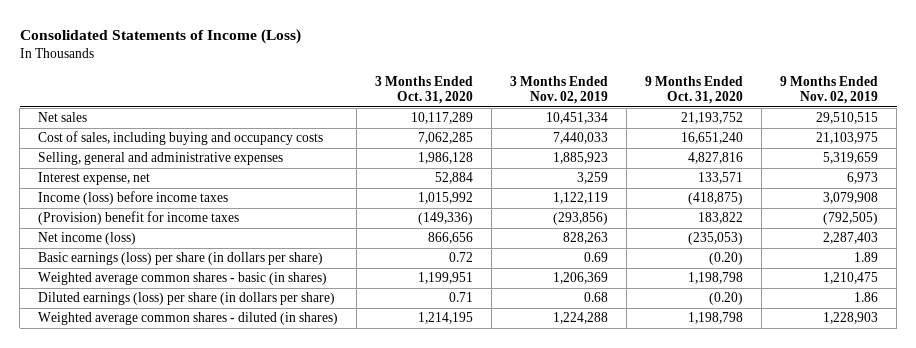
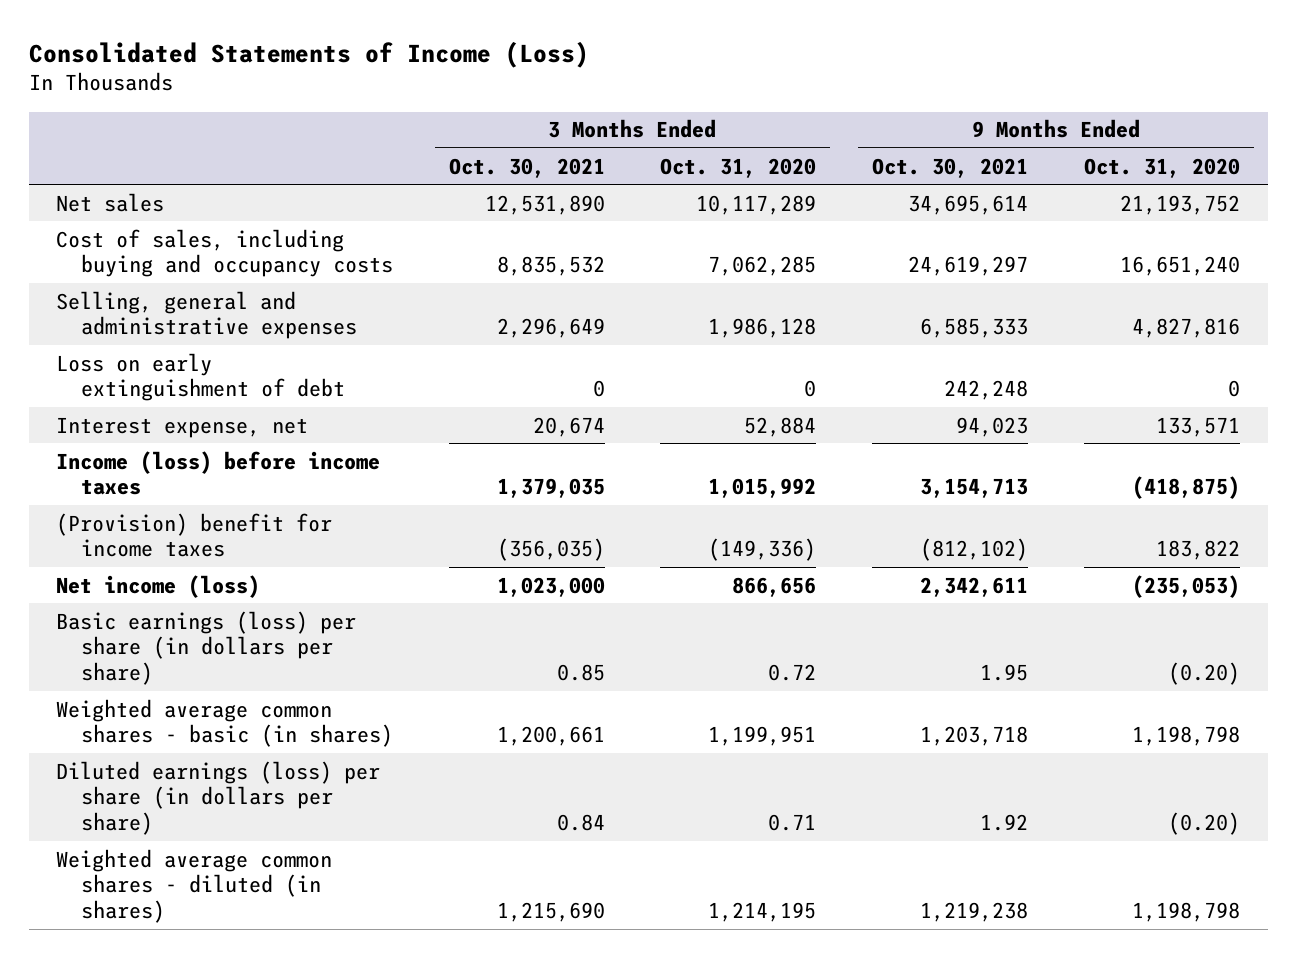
- | 3 Months Ended Oct. 31, 2020 | 3 Months Ended Nov. 02, 2019 | 9 Months Ended Oct. 31, 2020 | 9 Months Ended Nov. 02, 2019
+ | 3 Months Ended Oct. 30, 2021 | 3 Months Ended Oct. 31, 2020 | 9 Months Ended Oct. 30, 2021 | 9 Months Ended Oct. 31, 2020
+ Loss on early extinguishment of debt | 0 | 0 | 242,248 | 0

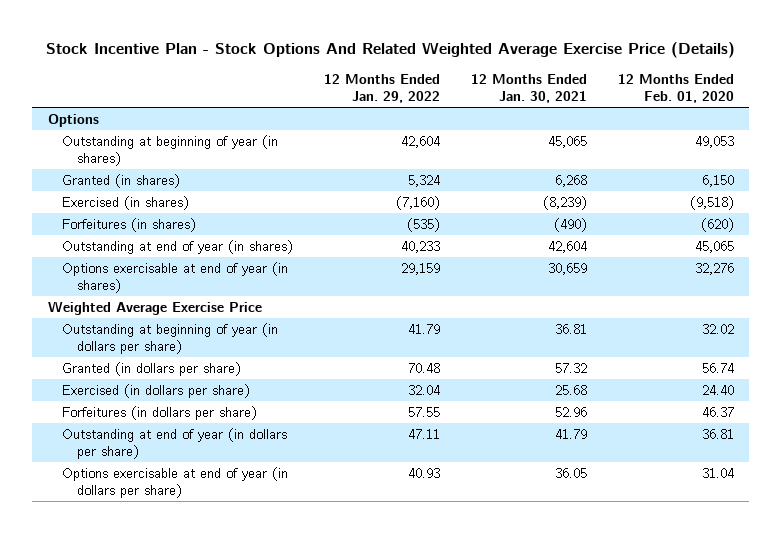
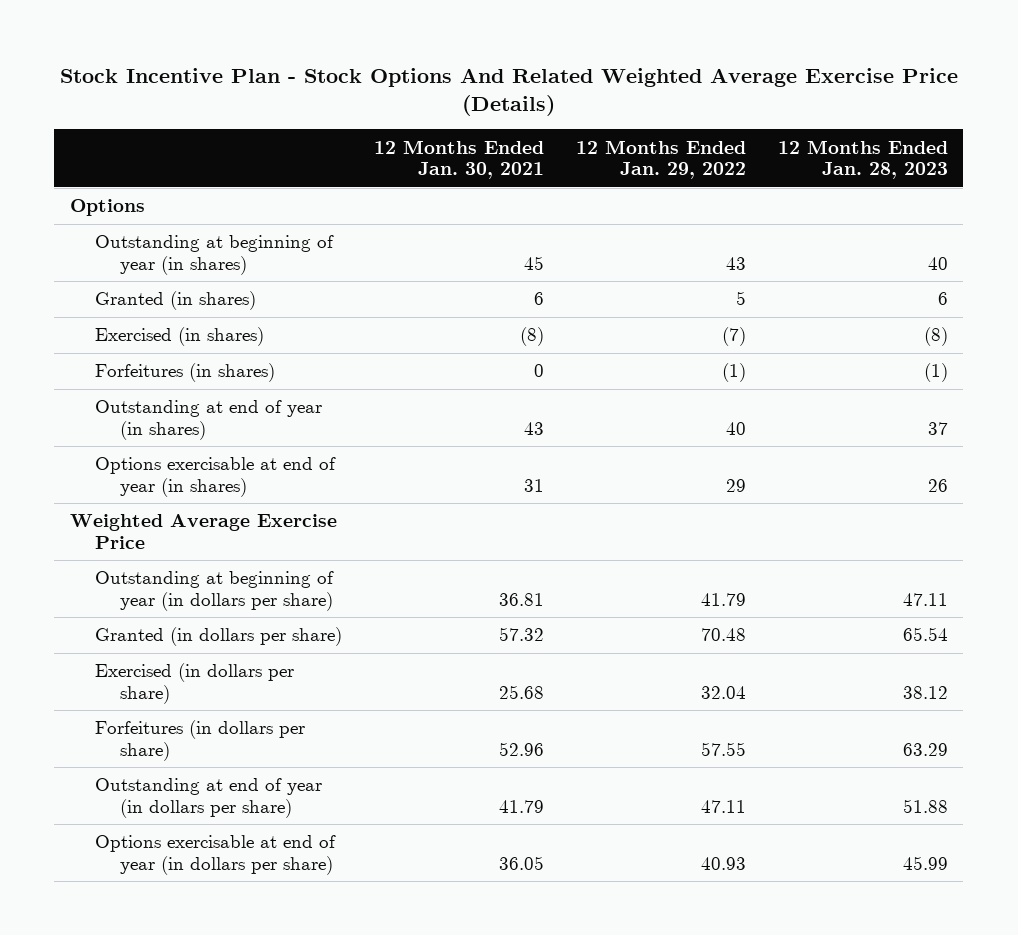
- | 12 Months Ended Jan. 29, 2022 | 12 Months Ended Jan. 30, 2021 | 12 Months Ended Feb. 01, 2020
+ | 12 Months Ended Jan. 30, 2021 | 12 Months Ended Jan. 29, 2022 | 12 Months Ended Jan. 28, 2023
- Outstanding at beginning of year (in shares) | 42,604 | 45,065 | 49,053
- Granted (in shares) | 5,324 | 6,268 | 6,150
- Exercised (in shares) | (7,160) | (8,239) | (9,518)
- Forfeitures (in shares) | (535) | (490) | (620)
- Outstanding at end of year (in shares) | 40,233 | 42,604 | 45,065
- Options exercisable at end of year (in shares) | 29,159 | 30,659 | 32,276
+ Outstanding at beginning of year (in shares) | 45 | 43 | 40
+ Granted (in shares) | 6 | 5 | 6
+ Exercised (in shares) | (8) | (7) | (8)
+ Forfeitures (in shares) | 0 | (1) | (1)
+ Outstanding at end of year (in shares) | 43 | 40 | 37
+ Options exercisable at end of year (in shares) | 31 | 29 | 26

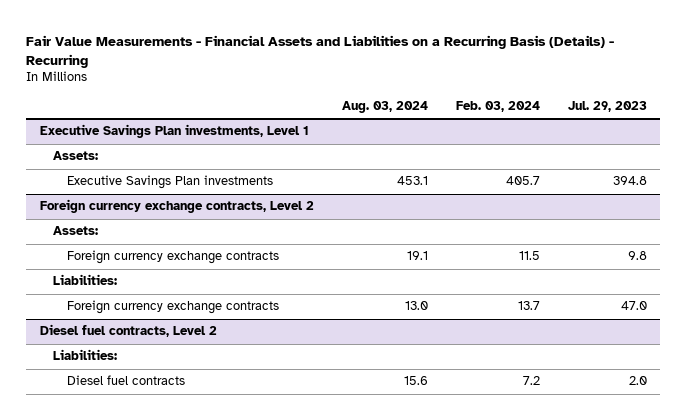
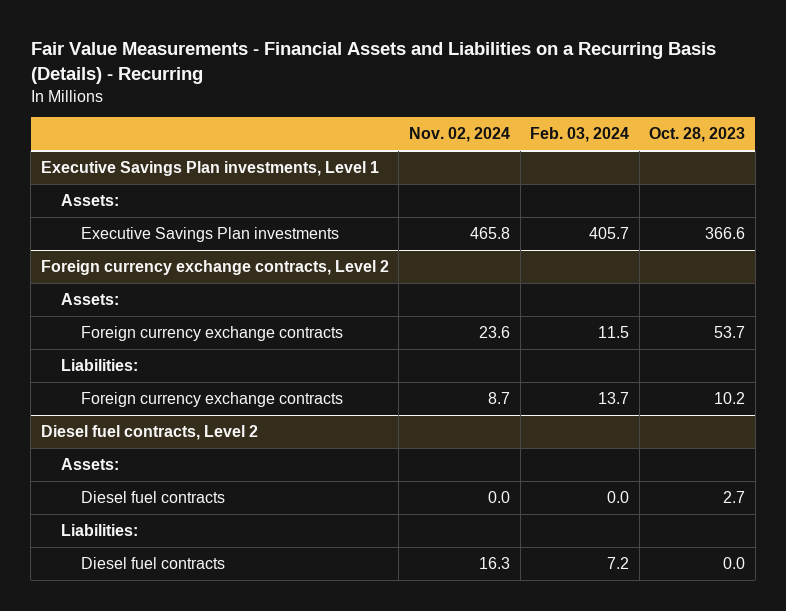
- | Aug. 03, 2024 | Feb. 03, 2024 | Jul. 29, 2023
+ | Nov. 02, 2024 | Feb. 03, 2024 | Oct. 28, 2023
@ Diesel fuel contracts, Level 2
+ Assets:
+ Diesel fuel contracts | 0.0 | 0.0 | 2.7

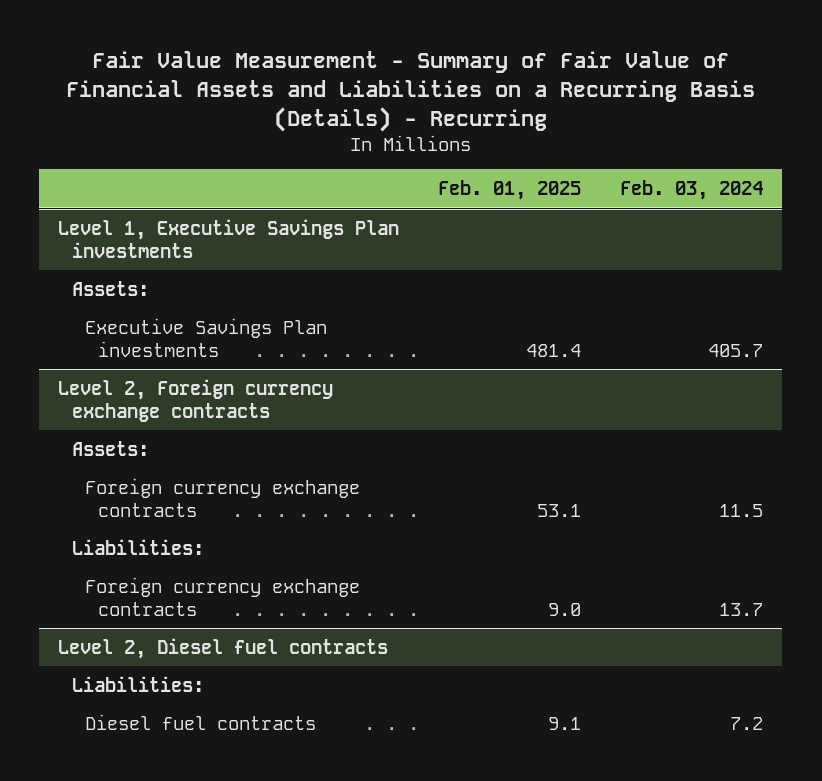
- Fair Value Measurements - Financial Assets and Liabilities on a Recurring Basis (Details) - Recurring
+ Fair Value Measurement - Summary of Fair Value of Financial Assets and Liabilities on a Recurring Basis (Details) - Recurring
- | Nov. 02, 2024 | Feb. 03, 2024 | Oct. 28, 2023
+ | Feb. 01, 2025 | Feb. 03, 2024
- Executive Savings Plan investments, Level 1
+ Level 1, Executive Savings Plan investments
- Foreign currency exchange contracts, Level 2
+ Level 2, Foreign currency exchange contracts
- Diesel fuel contracts, Level 2
- Assets:
- Diesel fuel contracts | 0.0 | 0.0 | 2.7
+ Level 2, Diesel fuel contracts

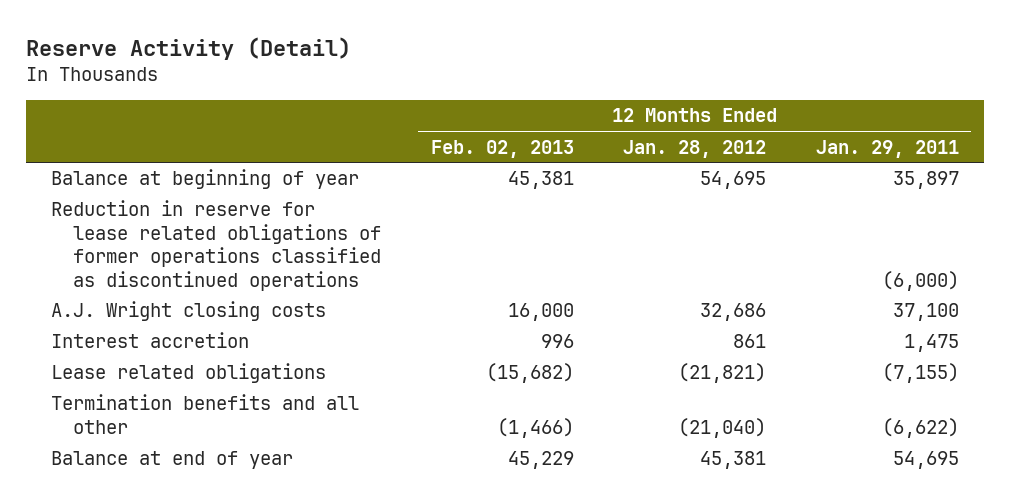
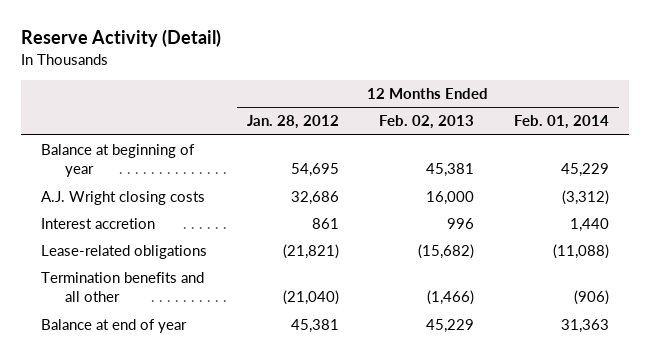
- | 12 Months Ended Feb. 02, 2013 | 12 Months Ended Jan. 28, 2012 | 12 Months Ended Jan. 29, 2011
+ | 12 Months Ended Jan. 28, 2012 | 12 Months Ended Feb. 02, 2013 | 12 Months Ended Feb. 01, 2014
- Reduction in reserve for lease related obligations of former operations classified as discontinued operations | | | (6,000)
- Lease related obligations | (15,682) | (21,821) | (7,155)
+ Lease-related obligations | (21,821) | (15,682) | (11,088)

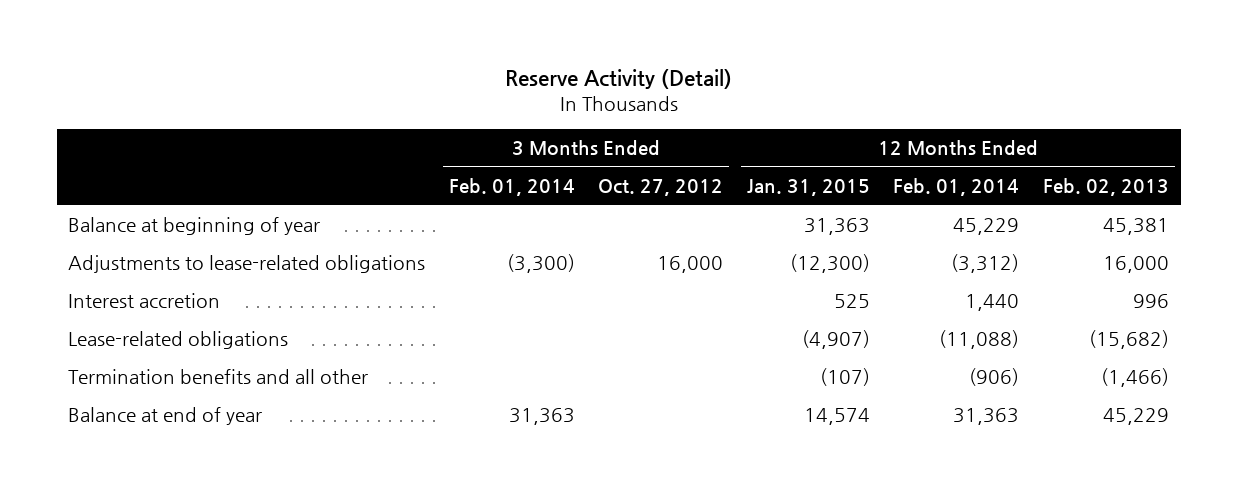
- | 12 Months Ended Jan. 28, 2012 | 12 Months Ended Feb. 02, 2013 | 12 Months Ended Feb. 01, 2014
+ | 3 Months Ended Feb. 01, 2014 | 3 Months Ended Oct. 27, 2012 | 12 Months Ended Jan. 31, 2015 | 12 Months Ended Feb. 01, 2014 | 12 Months Ended Feb. 02, 2013
- A.J. Wright closing costs | 32,686 | 16,000 | (3,312)
+ Adjustments to lease-related obligations | (3,300) | 16,000 | (12,300) | (3,312) | 16,000

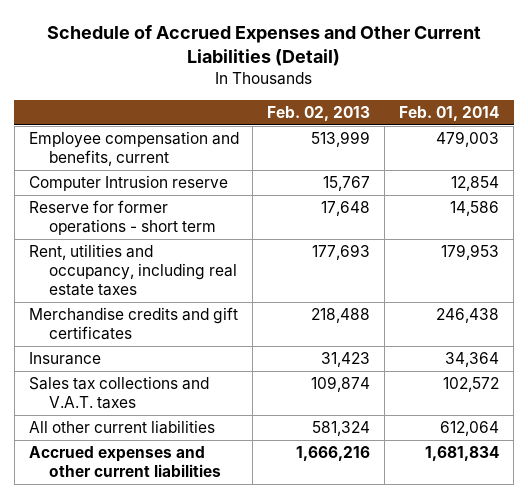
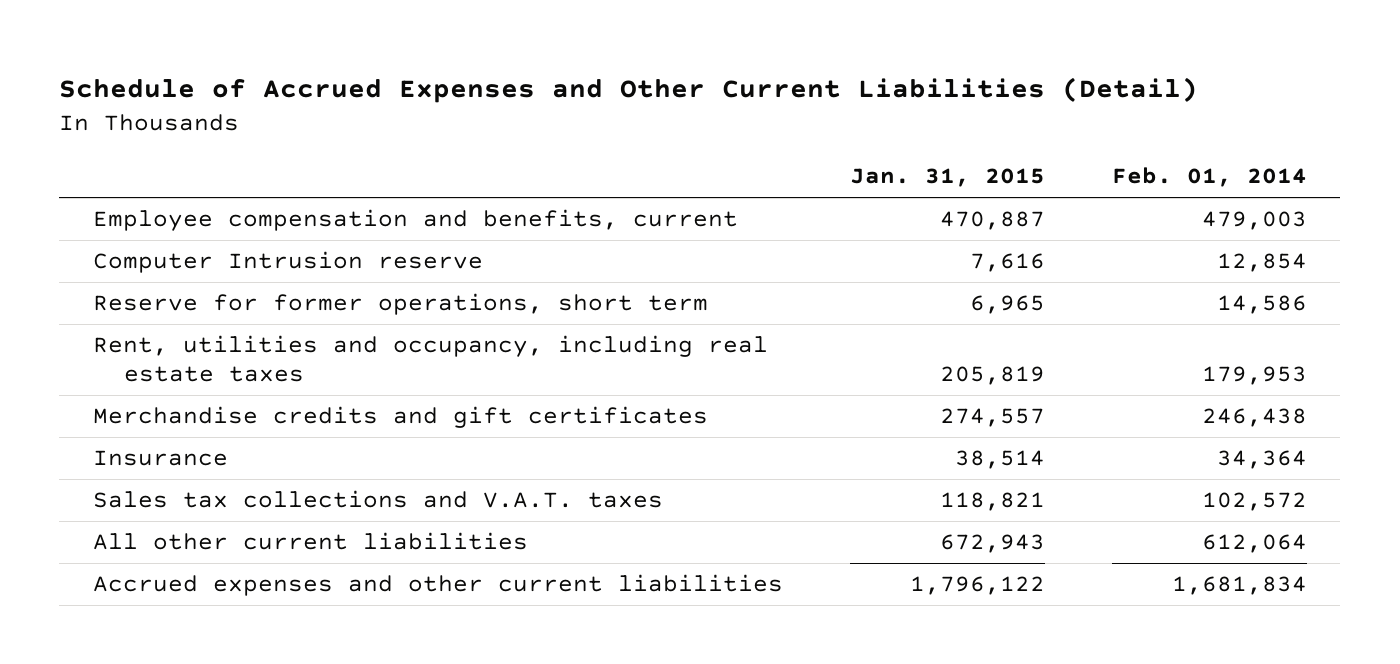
- | Feb. 02, 2013 | Feb. 01, 2014
+ | Jan. 31, 2015 | Feb. 01, 2014
- Reserve for former operations - short term | 17,648 | 14,586
+ Reserve for former operations, short term | 6,965 | 14,586

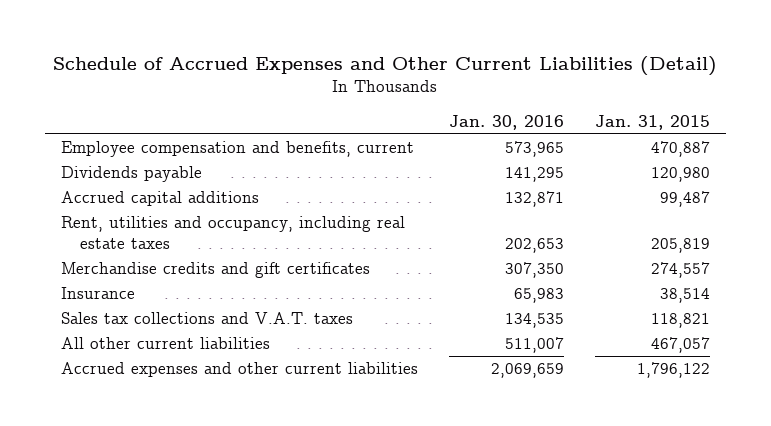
- | Jan. 31, 2015 | Feb. 01, 2014
+ | Jan. 30, 2016 | Jan. 31, 2015
- Computer Intrusion reserve | 7,616 | 12,854
- Reserve for former operations, short term | 6,965 | 14,586
+ Dividends payable | 141,295 | 120,980
+ Accrued capital additions | 132,871 | 99,487
- All other current liabilities | 672,943 | 612,064
+ All other current liabilities | 511,007 | 467,057

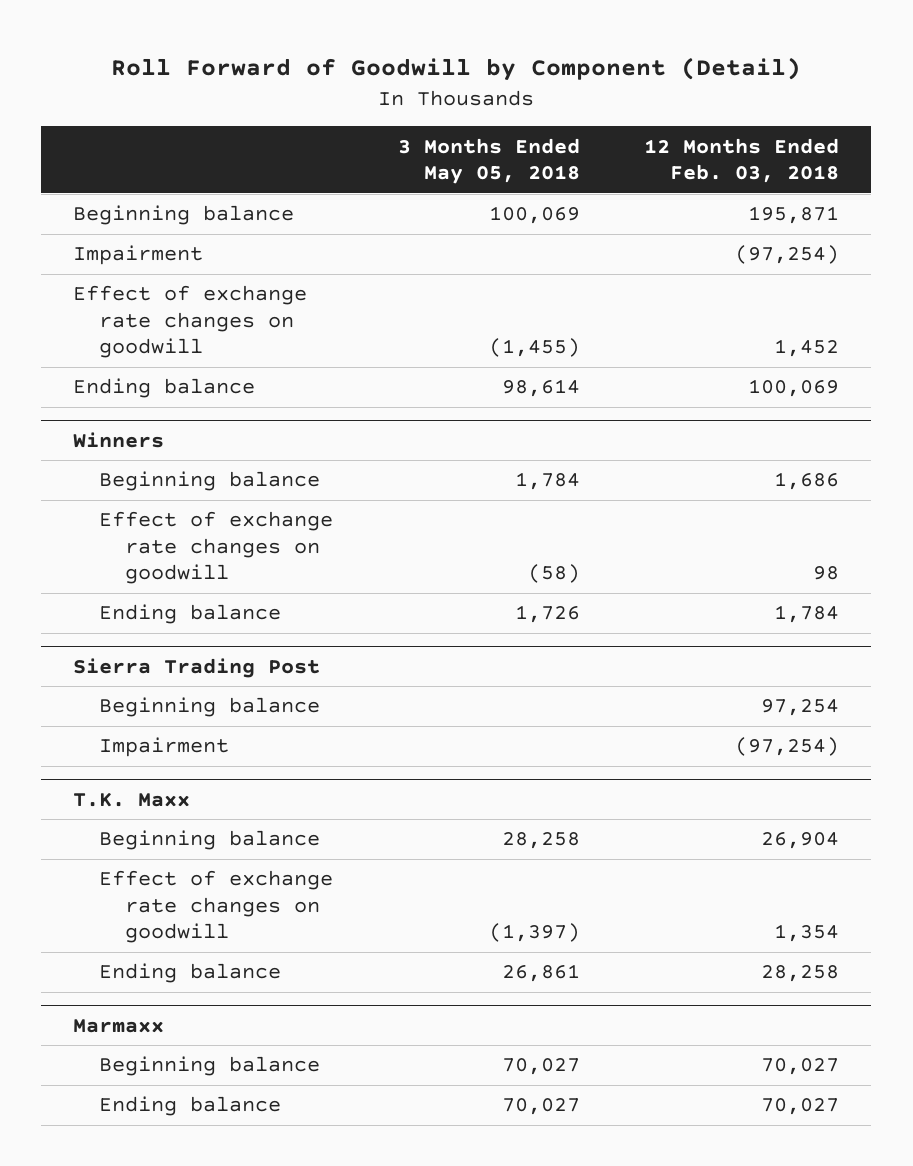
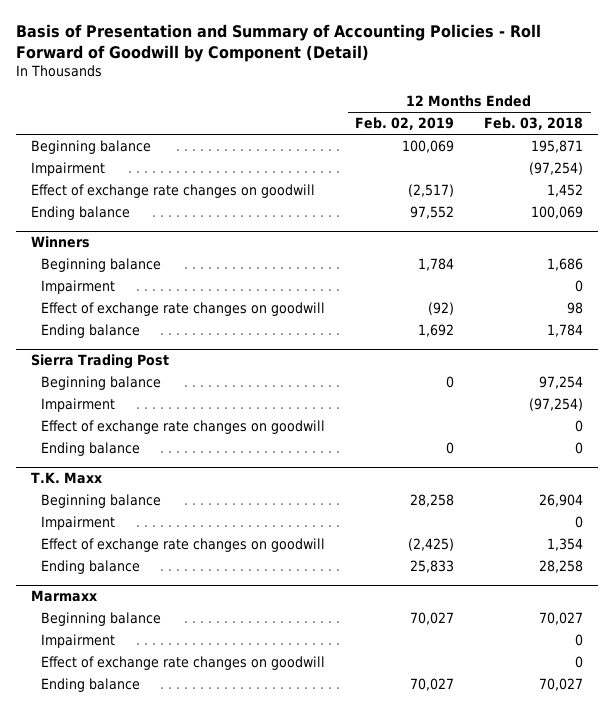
- Roll Forward of Goodwill by Component (Detail)
+ Basis of Presentation and Summary of Accounting Policies - Roll Forward of Goodwill by Component (Detail)
- | 3 Months Ended May 05, 2018 | 12 Months Ended Feb. 03, 2018
+ | 12 Months Ended Feb. 02, 2019 | 12 Months Ended Feb. 03, 2018
@ Winners
+ Impairment | | 0
@ Sierra Trading Post
+ Effect of exchange rate changes on goodwill | | 0
+ Ending balance | 0 | 0
@ T.K. Maxx
+ Impairment | | 0
@ Marmaxx
+ Impairment | | 0
+ Effect of exchange rate changes on goodwill | | 0

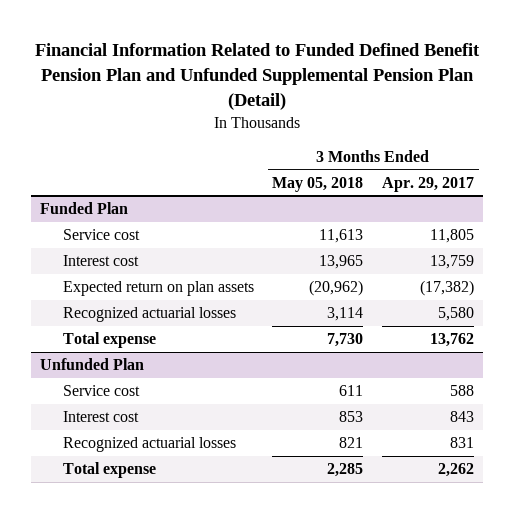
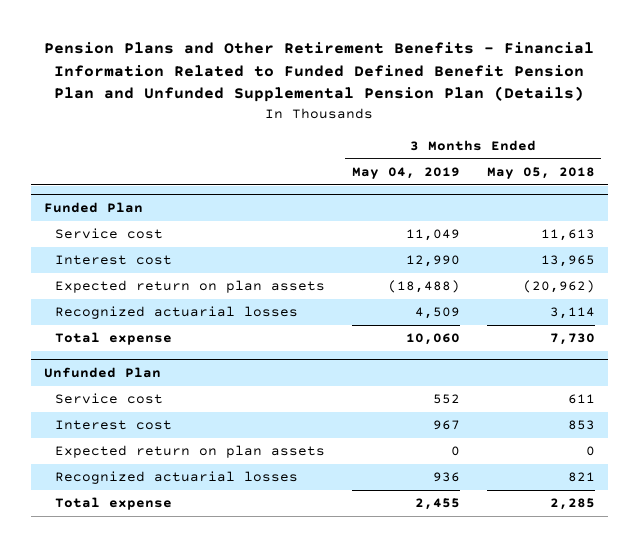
- Financial Information Related to Funded Defined Benefit Pension Plan and Unfunded Supplemental Pension Plan (Detail)
+ Pension Plans and Other Retirement Benefits - Financial Information Related to Funded Defined Benefit Pension Plan and Unfunded Supplemental Pension Plan (Details)
- | 3 Months Ended May 05, 2018 | 3 Months Ended Apr. 29, 2017
+ | 3 Months Ended May 04, 2019 | 3 Months Ended May 05, 2018
@ Unfunded Plan
+ Expected return on plan assets | 0 | 0

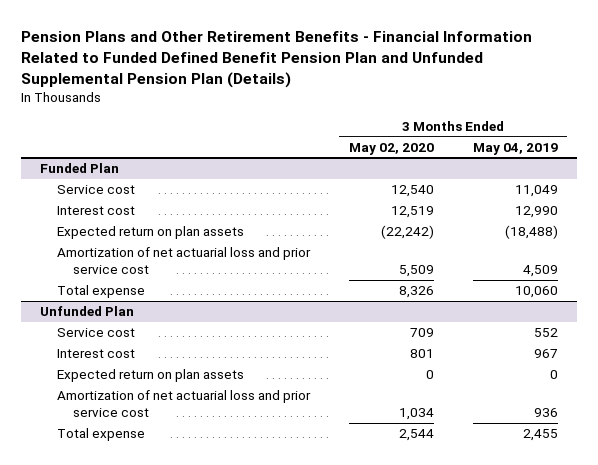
- | 3 Months Ended May 04, 2019 | 3 Months Ended May 05, 2018
+ | 3 Months Ended May 02, 2020 | 3 Months Ended May 04, 2019
@ Funded Plan
- Recognized actuarial losses | 4,509 | 3,114
+ Amortization of net actuarial loss and prior service cost | 5,509 | 4,509
@ Unfunded Plan
- Recognized actuarial losses | 936 | 821
+ Amortization of net actuarial loss and prior service cost | 1,034 | 936

